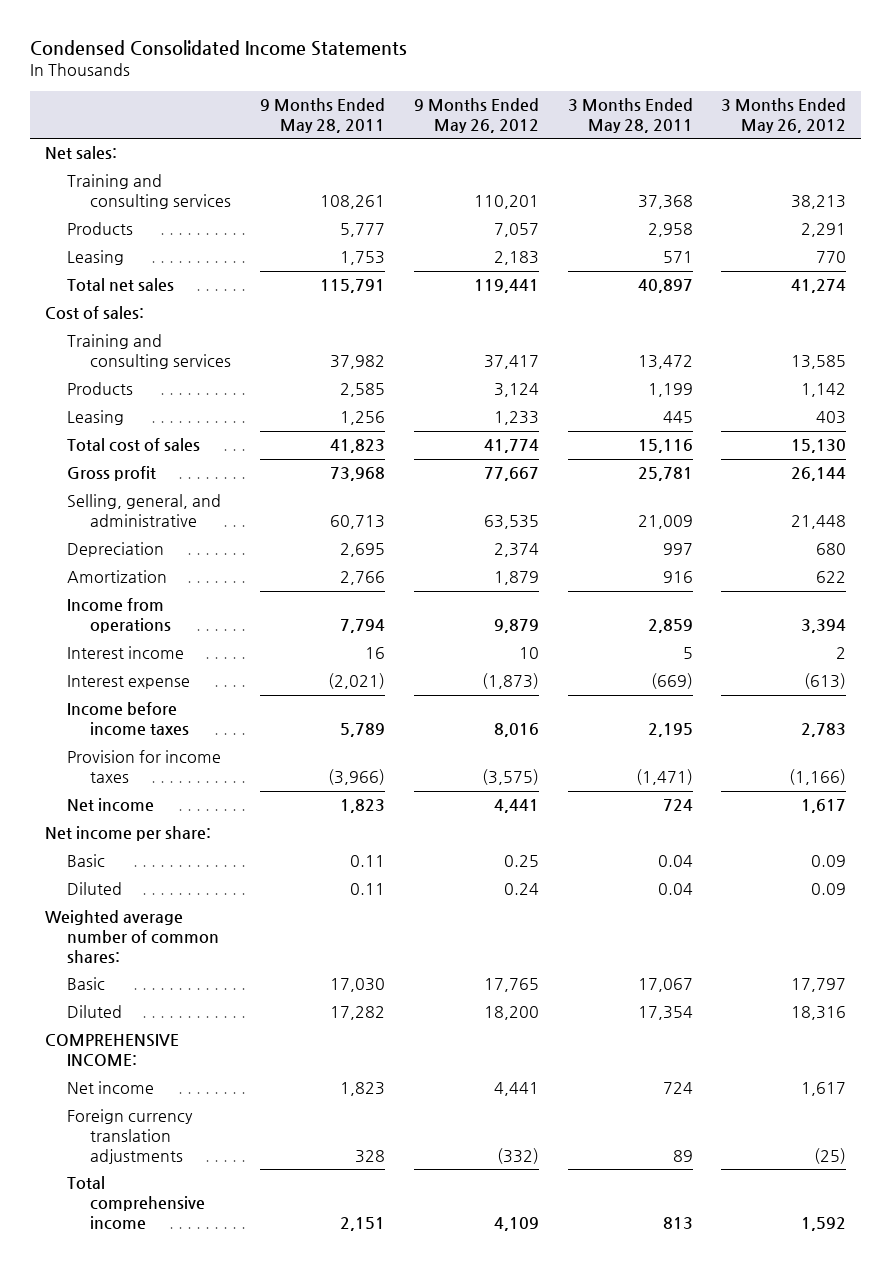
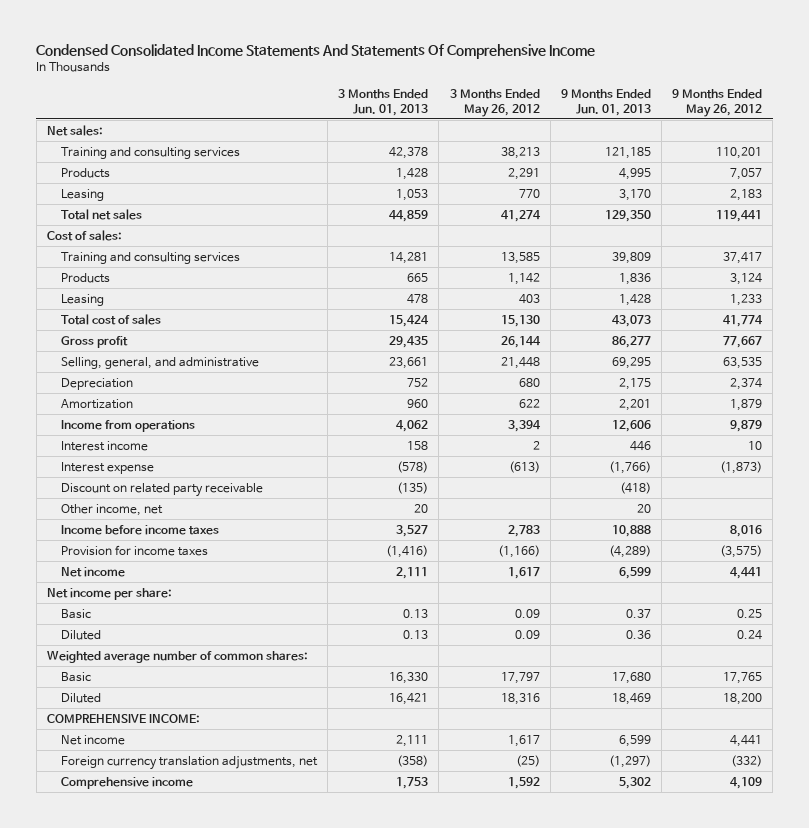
- Condensed Consolidated Income Statements
+ Condensed Consolidated Income Statements And Statements Of Comprehensive Income
- | 9 Months Ended May 28, 2011 | 9 Months Ended May 26, 2012 | 3 Months Ended May 28, 2011 | 3 Months Ended May 26, 2012
+ | 3 Months Ended Jun. 01, 2013 | 3 Months Ended May 26, 2012 | 9 Months Ended Jun. 01, 2013 | 9 Months Ended May 26, 2012
+ Discount on related party receivable | (135) | | (418) |
+ Other income, net | 20 | | 20 |
- Foreign currency translation adjustments | 328 | (332) | 89 | (25)
- Total comprehensive income | 2,151 | 4,109 | 813 | 1,592
+ Foreign currency translation adjustments, net | (358) | (25) | (1,297) | (332)
+ Comprehensive income | 1,753 | 1,592 | 5,302 | 4,109

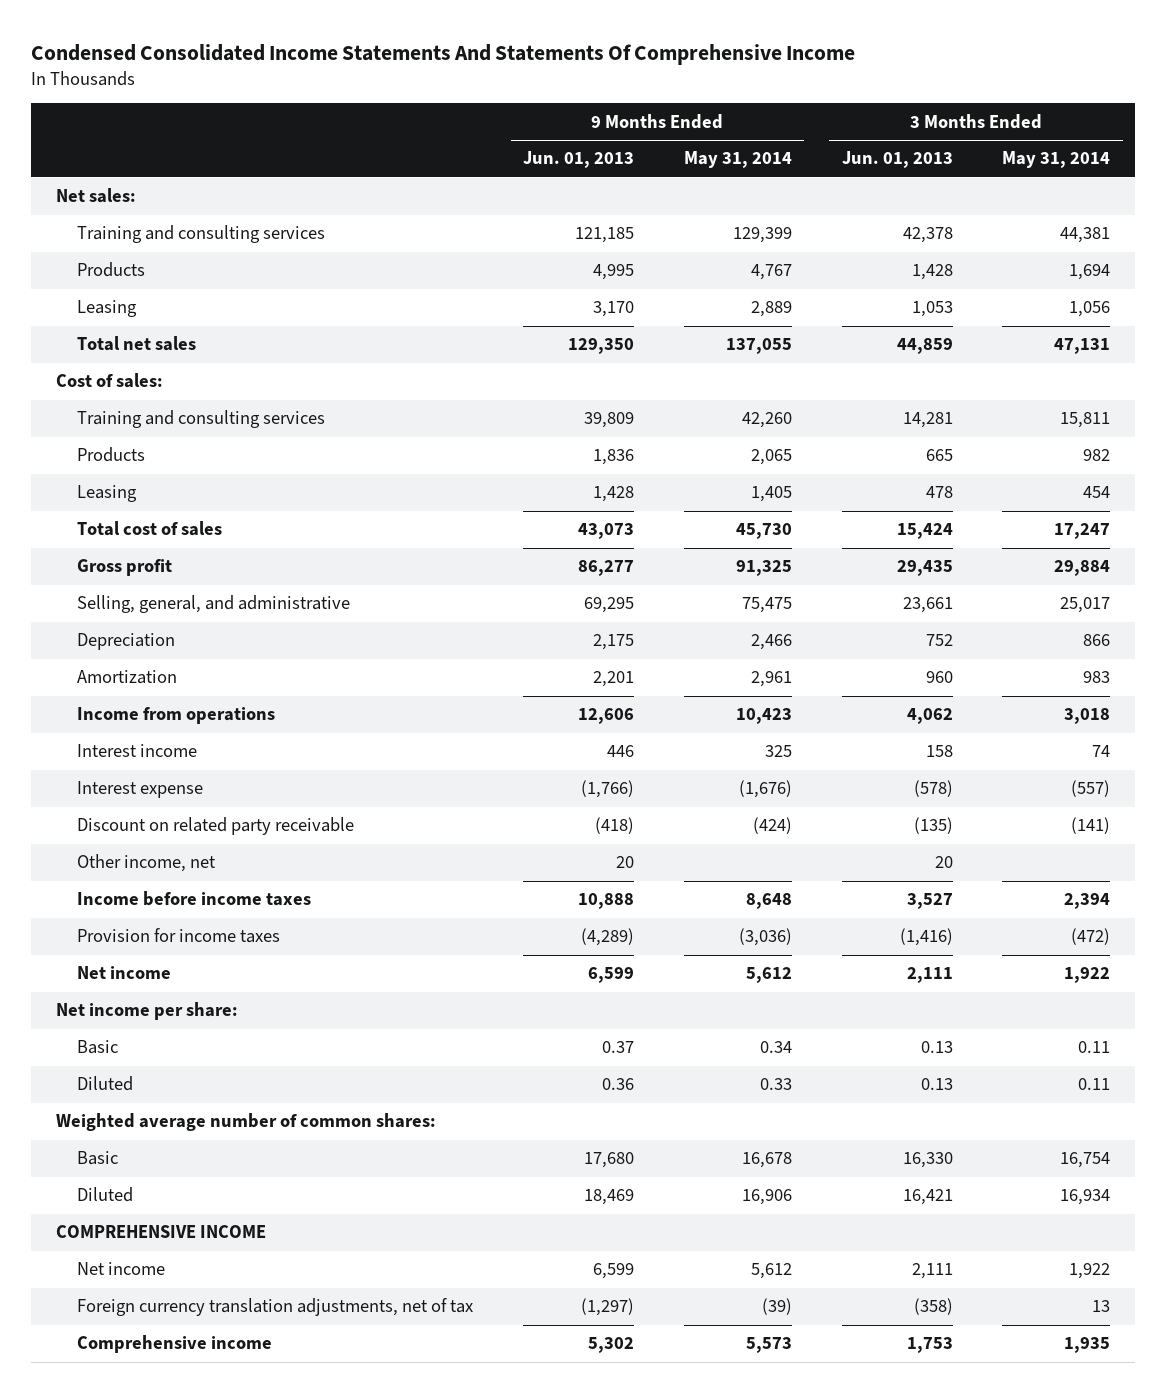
- | 3 Months Ended Jun. 01, 2013 | 3 Months Ended May 26, 2012 | 9 Months Ended Jun. 01, 2013 | 9 Months Ended May 26, 2012
+ | 9 Months Ended Jun. 01, 2013 | 9 Months Ended May 31, 2014 | 3 Months Ended Jun. 01, 2013 | 3 Months Ended May 31, 2014
- COMPREHENSIVE INCOME:
+ COMPREHENSIVE INCOME
- Foreign currency translation adjustments, net | (358) | (25) | (1,297) | (332)
+ Foreign currency translation adjustments, net of tax | (1,297) | (39) | (358) | 13

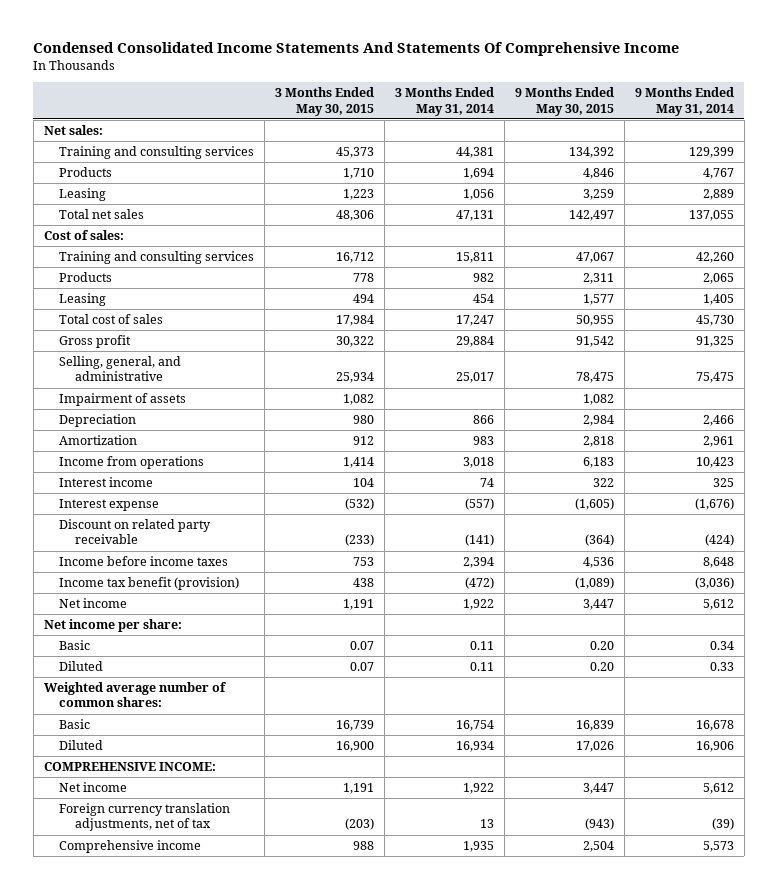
- | 9 Months Ended Jun. 01, 2013 | 9 Months Ended May 31, 2014 | 3 Months Ended Jun. 01, 2013 | 3 Months Ended May 31, 2014
+ | 3 Months Ended May 30, 2015 | 3 Months Ended May 31, 2014 | 9 Months Ended May 30, 2015 | 9 Months Ended May 31, 2014
+ Impairment of assets | 1,082 | | 1,082 |
- Other income, net | 20 | | 20 |
- Provision for income taxes | (4,289) | (3,036) | (1,416) | (472)
+ Income tax benefit (provision) | 438 | (472) | (1,089) | (3,036)
- COMPREHENSIVE INCOME
+ COMPREHENSIVE INCOME:

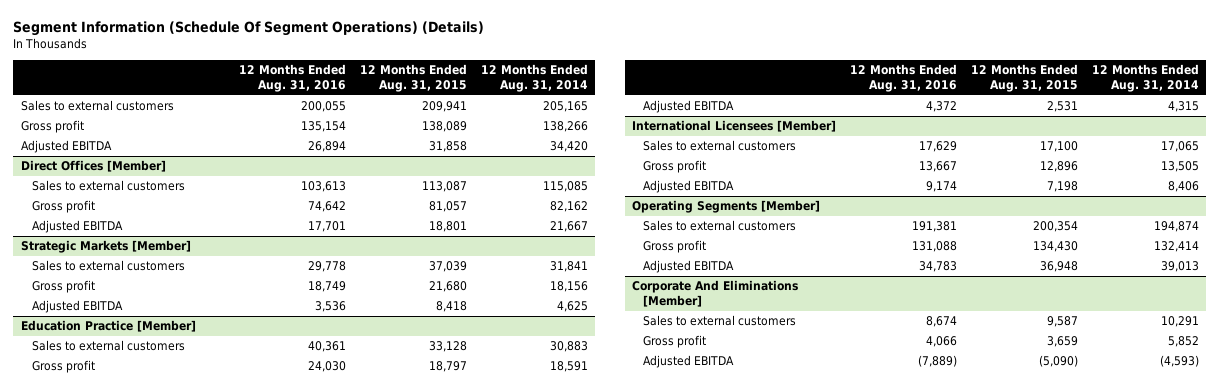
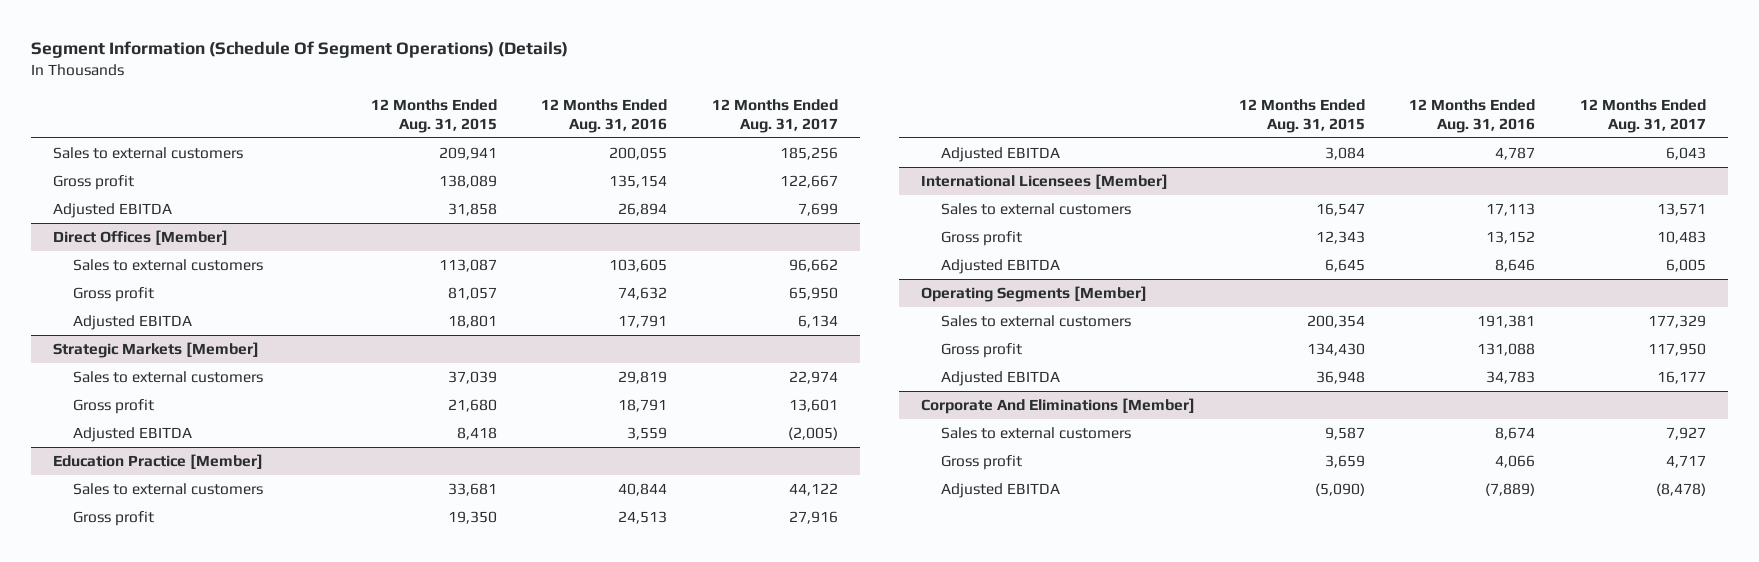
- | 12 Months Ended Aug. 31, 2016 | 12 Months Ended Aug. 31, 2015 | 12 Months Ended Aug. 31, 2014
+ | 12 Months Ended Aug. 31, 2015 | 12 Months Ended Aug. 31, 2016 | 12 Months Ended Aug. 31, 2017
@ Direct Offices [Member]
- Sales to external customers | 103,613 | 113,087 | 115,085
- Gross profit | 74,642 | 81,057 | 82,162
- Adjusted EBITDA | 17,701 | 18,801 | 21,667
+ Sales to external customers | 113,087 | 103,605 | 96,662
+ Gross profit | 81,057 | 74,632 | 65,950
+ Adjusted EBITDA | 18,801 | 17,791 | 6,134
@ Strategic Markets [Member]
- Sales to external customers | 29,778 | 37,039 | 31,841
- Gross profit | 18,749 | 21,680 | 18,156
- Adjusted EBITDA | 3,536 | 8,418 | 4,625
+ Sales to external customers | 37,039 | 29,819 | 22,974
+ Gross profit | 21,680 | 18,791 | 13,601
+ Adjusted EBITDA | 8,418 | 3,559 | (2,005)
@ Education Practice [Member]
- Sales to external customers | 40,361 | 33,128 | 30,883
- Gross profit | 24,030 | 18,797 | 18,591
- Adjusted EBITDA | 4,372 | 2,531 | 4,315
+ Sales to external customers | 33,681 | 40,844 | 44,122
+ Gross profit | 19,350 | 24,513 | 27,916
+ Adjusted EBITDA | 3,084 | 4,787 | 6,043
@ International Licensees [Member]
- Sales to external customers | 17,629 | 17,100 | 17,065
- Gross profit | 13,667 | 12,896 | 13,505
- Adjusted EBITDA | 9,174 | 7,198 | 8,406
+ Sales to external customers | 16,547 | 17,113 | 13,571
+ Gross profit | 12,343 | 13,152 | 10,483
+ Adjusted EBITDA | 6,645 | 8,646 | 6,005

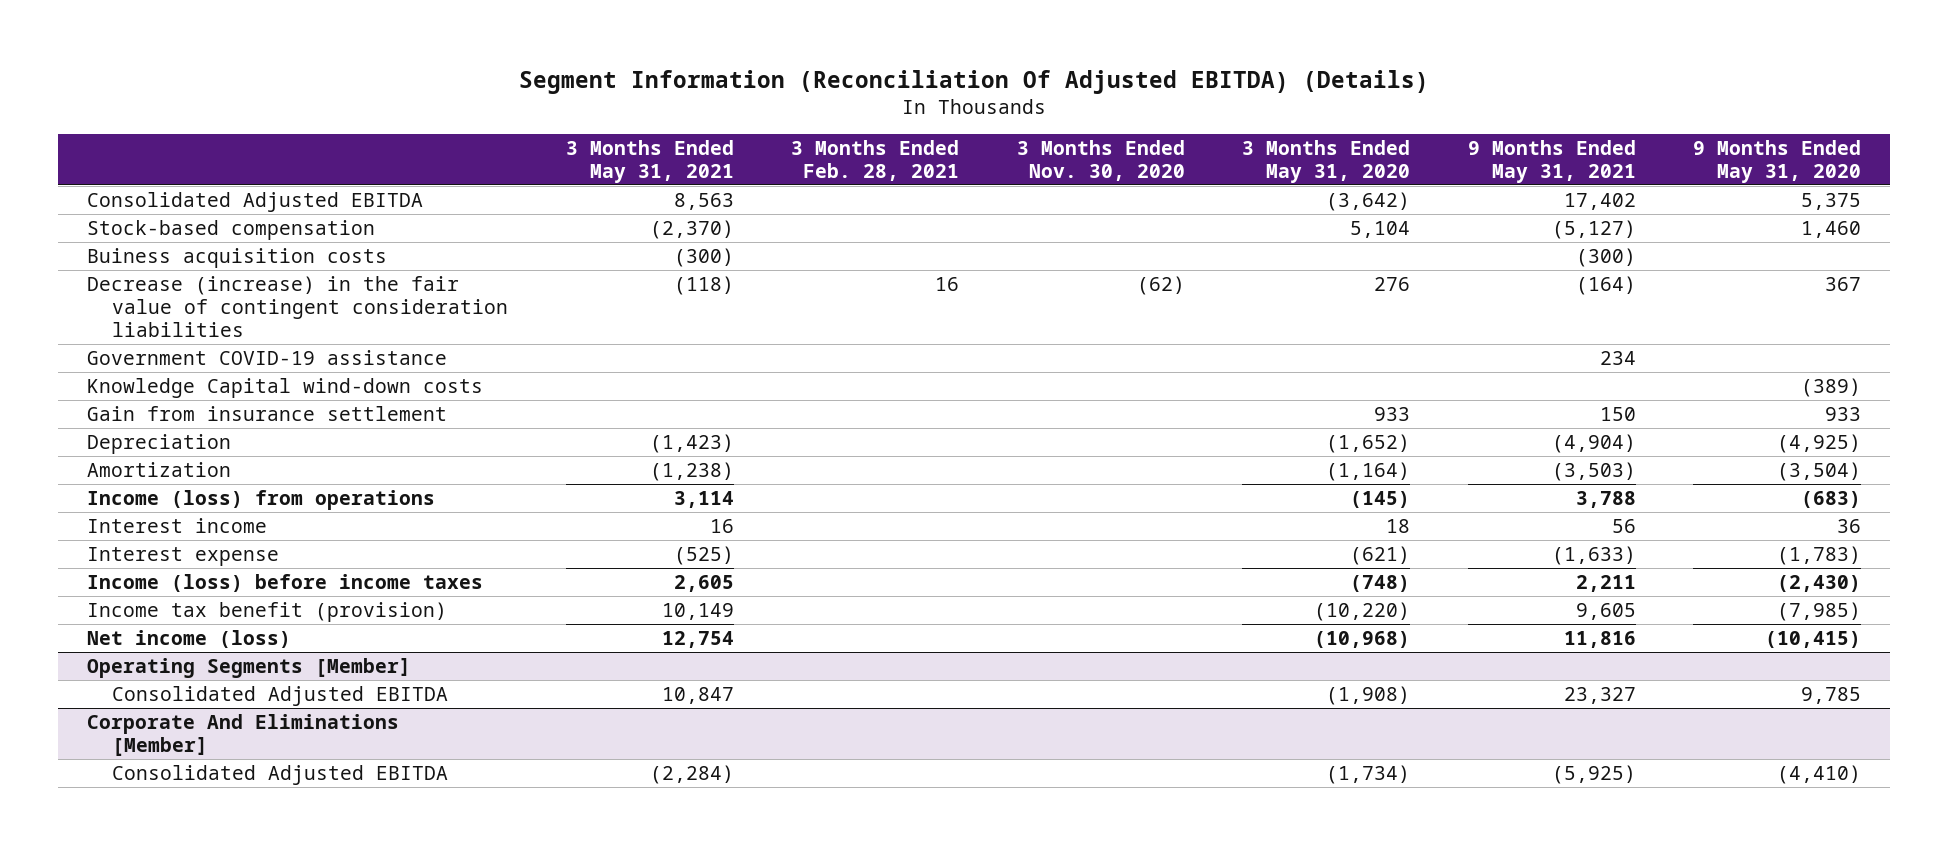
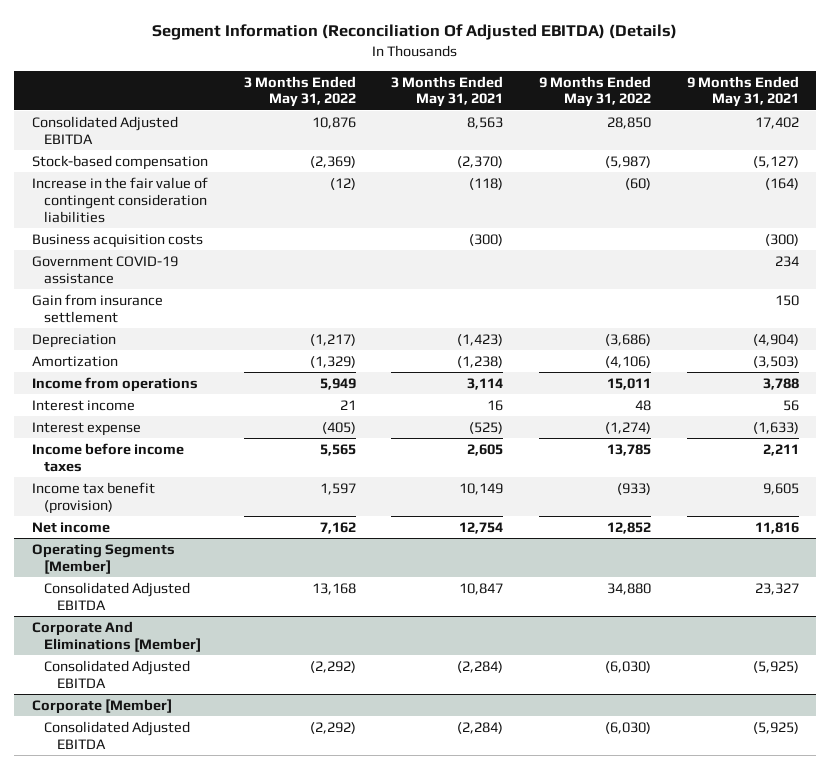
- | 3 Months Ended May 31, 2021 | 3 Months Ended Feb. 28, 2021 | 3 Months Ended Nov. 30, 2020 | 3 Months Ended May 31, 2020 | 9 Months Ended May 31, 2021 | 9 Months Ended May 31, 2020
+ | 3 Months Ended May 31, 2022 | 3 Months Ended May 31, 2021 | 9 Months Ended May 31, 2022 | 9 Months Ended May 31, 2021
- Buiness acquisition costs | (300) | | | | (300) |
- Decrease (increase) in the fair value of contingent consideration liabilities | (118) | 16 | (62) | 276 | (164) | 367
+ Increase in the fair value of contingent consideration liabilities | (12) | (118) | (60) | (164)
+ Business acquisition costs | | (300) | | (300)
- Knowledge Capital wind-down costs | | | | | | (389)
- Income (loss) from operations | 3,114 | | | (145) | 3,788 | (683)
+ Income from operations | 5,949 | 3,114 | 15,011 | 3,788
- Income (loss) before income taxes | 2,605 | | | (748) | 2,211 | (2,430)
+ Income before income taxes | 5,565 | 2,605 | 13,785 | 2,211
- Net income (loss) | 12,754 | | | (10,968) | 11,816 | (10,415)
+ Net income | 7,162 | 12,754 | 12,852 | 11,816
+ Corporate [Member]
+ Consolidated Adjusted EBITDA | (2,292) | (2,284) | (6,030) | (5,925)

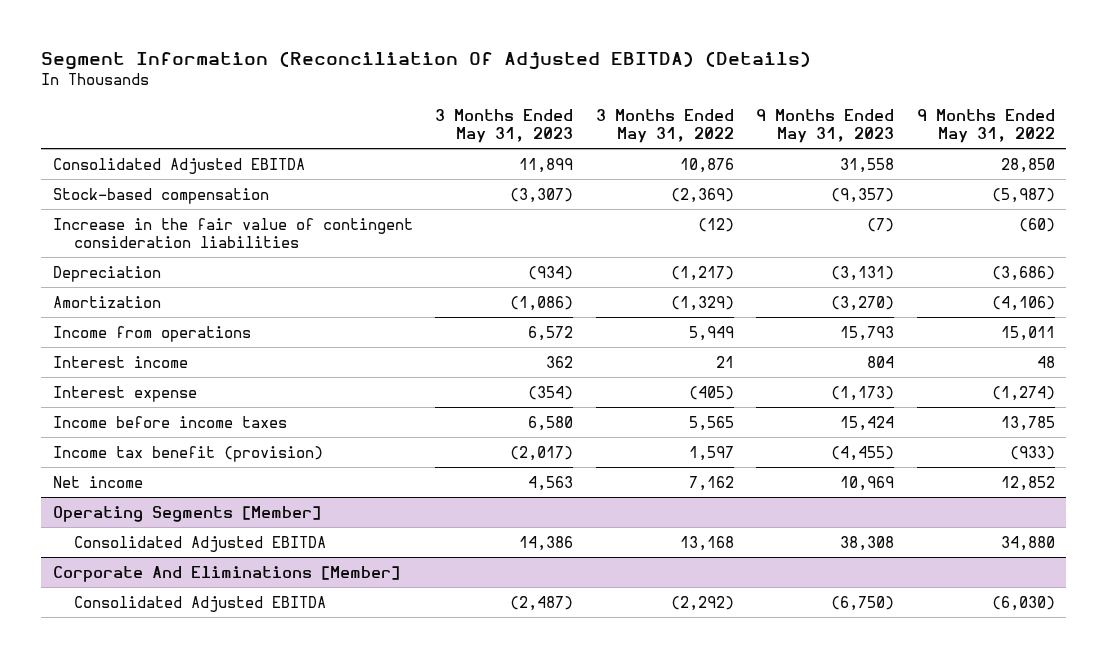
- | 3 Months Ended May 31, 2022 | 3 Months Ended May 31, 2021 | 9 Months Ended May 31, 2022 | 9 Months Ended May 31, 2021
+ | 3 Months Ended May 31, 2023 | 3 Months Ended May 31, 2022 | 9 Months Ended May 31, 2023 | 9 Months Ended May 31, 2022
- Business acquisition costs | | (300) | | (300)
- Government COVID-19 assistance | | | | 234
- Gain from insurance settlement | | | | 150
- Corporate [Member]
- Consolidated Adjusted EBITDA | (2,292) | (2,284) | (6,030) | (5,925)

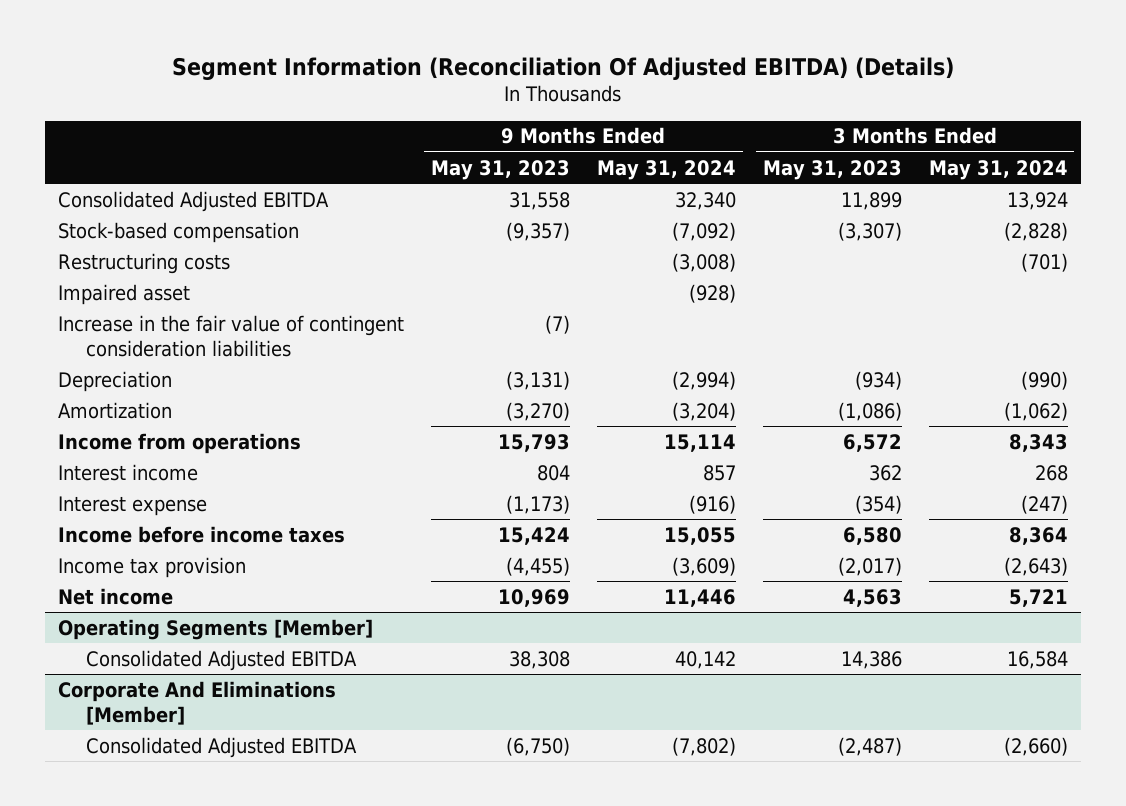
- | 3 Months Ended May 31, 2023 | 3 Months Ended May 31, 2022 | 9 Months Ended May 31, 2023 | 9 Months Ended May 31, 2022
+ | 9 Months Ended May 31, 2023 | 9 Months Ended May 31, 2024 | 3 Months Ended May 31, 2023 | 3 Months Ended May 31, 2024
+ Restructuring costs | | (3,008) | | (701)
+ Impaired asset | | (928) | |
- Income tax benefit (provision) | (2,017) | 1,597 | (4,455) | (933)
+ Income tax provision | (4,455) | (3,609) | (2,017) | (2,643)

